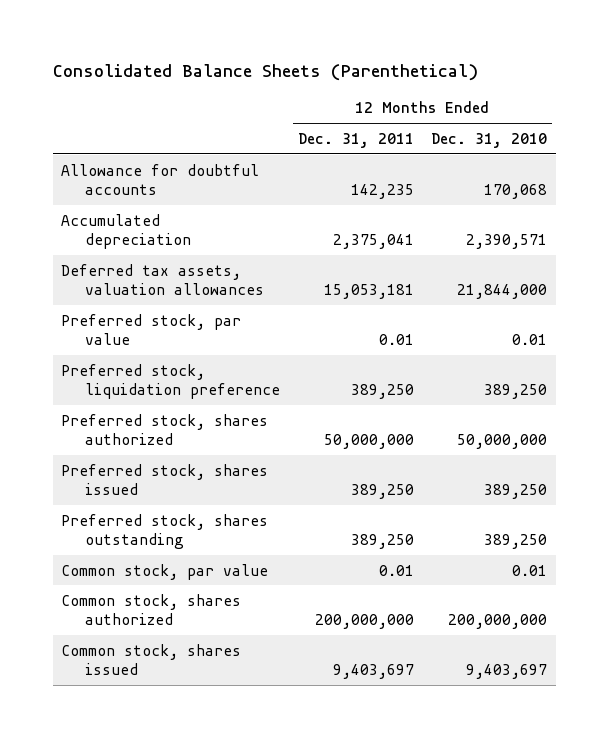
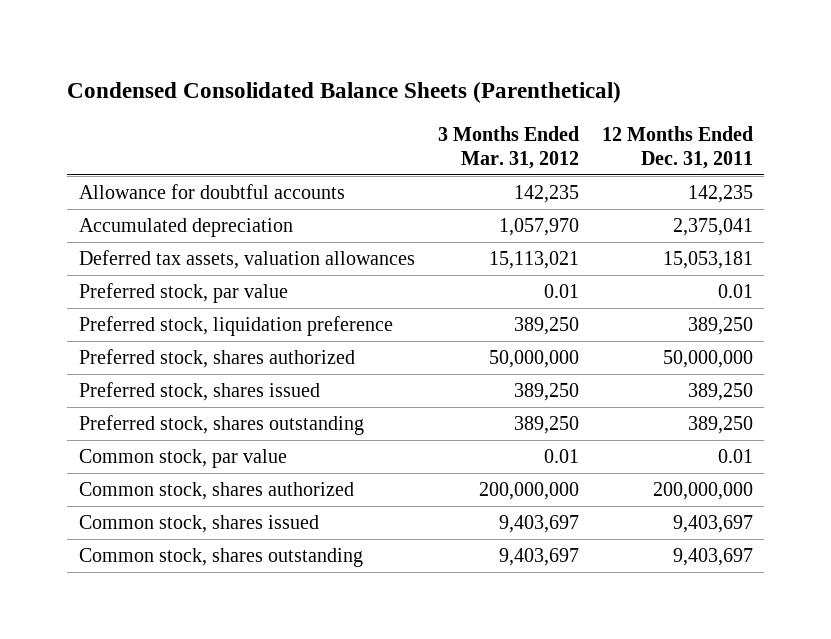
- Consolidated Balance Sheets (Parenthetical)
+ Condensed Consolidated Balance Sheets (Parenthetical)
- | 12 Months Ended Dec. 31, 2011 | 12 Months Ended Dec. 31, 2010
+ | 3 Months Ended Mar. 31, 2012 | 12 Months Ended Dec. 31, 2011
+ Common stock, shares outstanding | 9,403,697 | 9,403,697

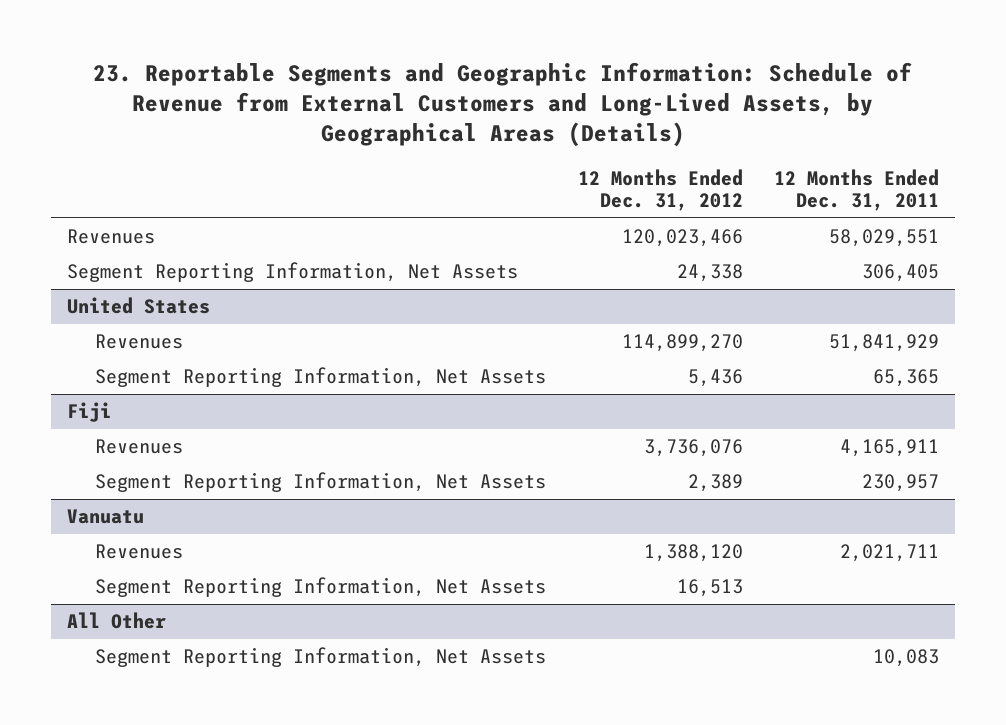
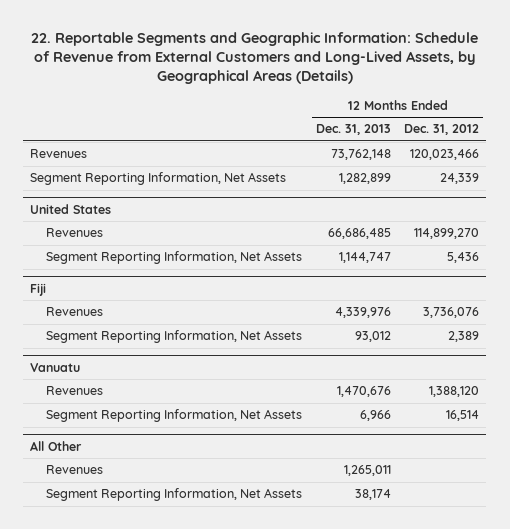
- 23. Reportable Segments and Geographic Information: Schedule of Revenue from External Customers and Long-Lived Assets, by Geographical Areas (Details)
+ 22. Reportable Segments and Geographic Information: Schedule of Revenue from External Customers and Long-Lived Assets, by Geographical Areas (Details)
- | 12 Months Ended Dec. 31, 2012 | 12 Months Ended Dec. 31, 2011
+ | 12 Months Ended Dec. 31, 2013 | 12 Months Ended Dec. 31, 2012
- Segment Reporting Information, Net Assets | 24,338 | 306,405
+ Segment Reporting Information, Net Assets | 1,282,899 | 24,339
@ Vanuatu
- Segment Reporting Information, Net Assets | 16,513 |
+ Segment Reporting Information, Net Assets | 6,966 | 16,514
@ All Other
+ Revenues | 1,265,011 |

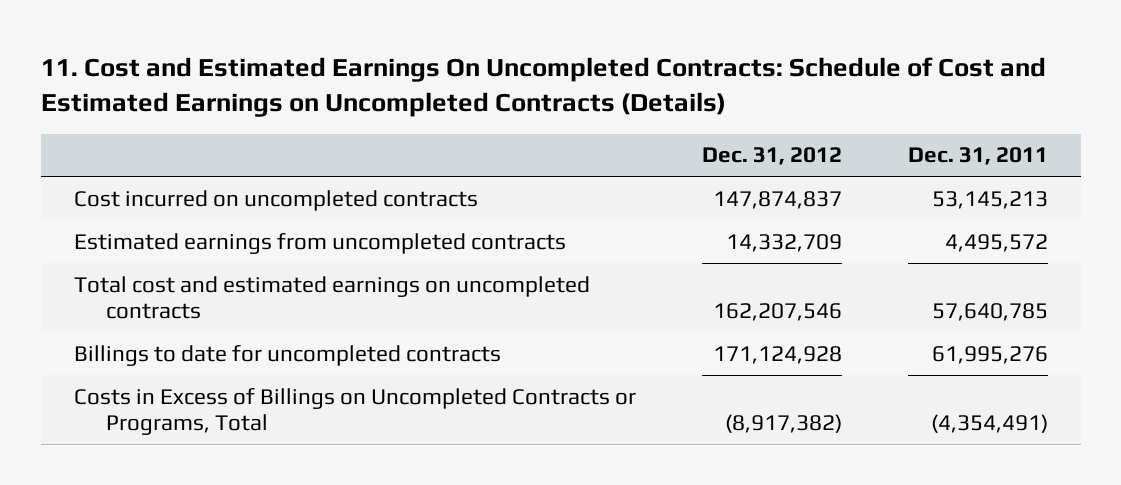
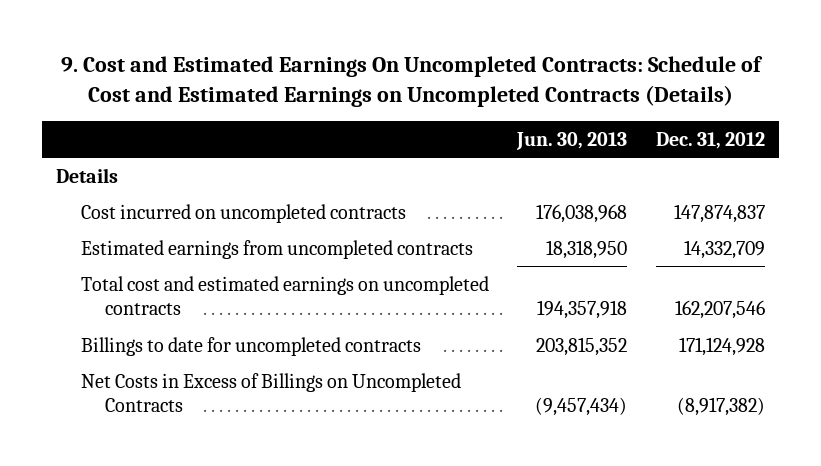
- 11. Cost and Estimated Earnings On Uncompleted Contracts: Schedule of Cost and Estimated Earnings on Uncompleted Contracts (Details)
+ 9. Cost and Estimated Earnings On Uncompleted Contracts: Schedule of Cost and Estimated Earnings on Uncompleted Contracts (Details)
- | Dec. 31, 2012 | Dec. 31, 2011
+ | Jun. 30, 2013 | Dec. 31, 2012
+ Details
- Costs in Excess of Billings on Uncompleted Contracts or Programs, Total | (8,917,382) | (4,354,491)
+ Net Costs in Excess of Billings on Uncompleted Contracts | (9,457,434) | (8,917,382)

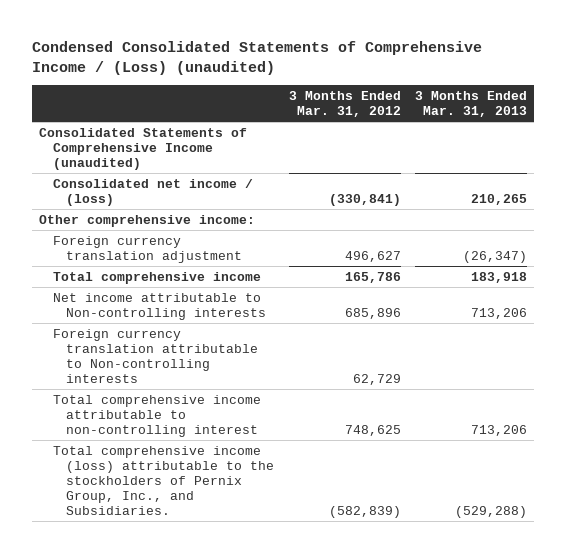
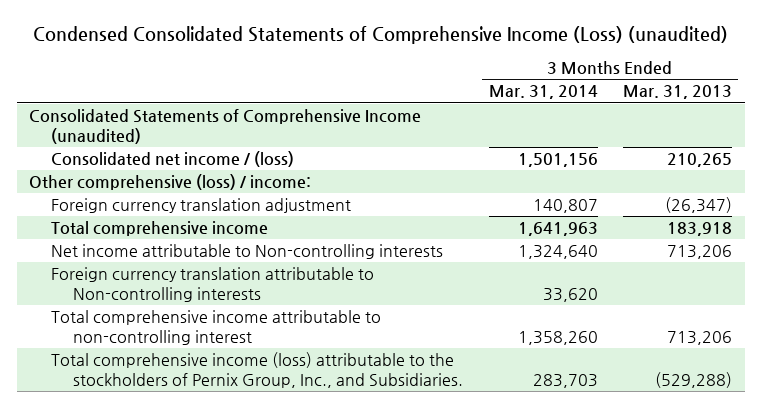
- Condensed Consolidated Statements of Comprehensive Income / (Loss) (unaudited)
+ Condensed Consolidated Statements of Comprehensive Income (Loss) (unaudited)
- | 3 Months Ended Mar. 31, 2012 | 3 Months Ended Mar. 31, 2013
+ | 3 Months Ended Mar. 31, 2014 | 3 Months Ended Mar. 31, 2013
- Other comprehensive income:
+ Other comprehensive (loss) / income:

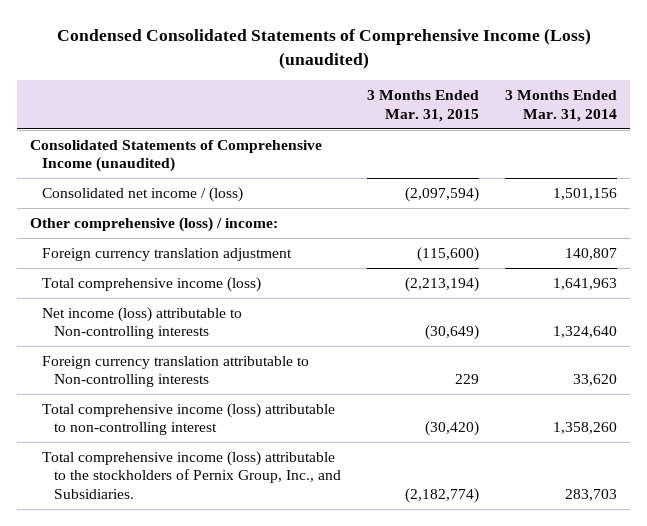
- | 3 Months Ended Mar. 31, 2014 | 3 Months Ended Mar. 31, 2013
+ | 3 Months Ended Mar. 31, 2015 | 3 Months Ended Mar. 31, 2014
- Total comprehensive income | 1,641,963 | 183,918
- Net income attributable to Non-controlling interests | 1,324,640 | 713,206
+ Total comprehensive income (loss) | (2,213,194) | 1,641,963
+ Net income (loss) attributable to Non-controlling interests | (30,649) | 1,324,640
- Total comprehensive income attributable to non-controlling interest | 1,358,260 | 713,206
+ Total comprehensive income (loss) attributable to non-controlling interest | (30,420) | 1,358,260

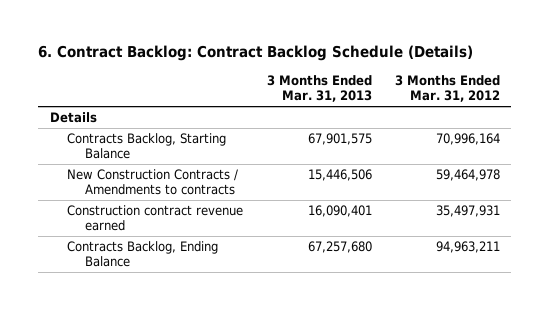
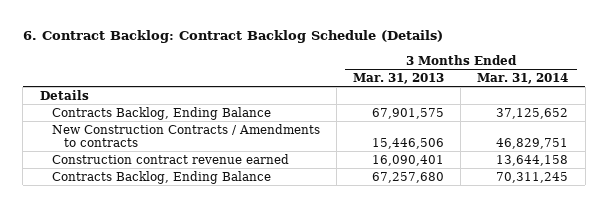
- | 3 Months Ended Mar. 31, 2013 | 3 Months Ended Mar. 31, 2012
+ | 3 Months Ended Mar. 31, 2013 | 3 Months Ended Mar. 31, 2014
- Contracts Backlog, Starting Balance | 67,901,575 | 70,996,164
+ Contracts Backlog, Ending Balance | 67,901,575 | 37,125,652

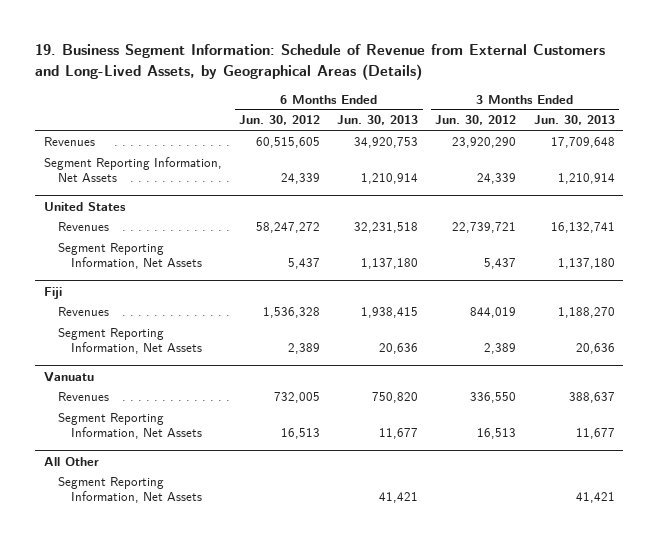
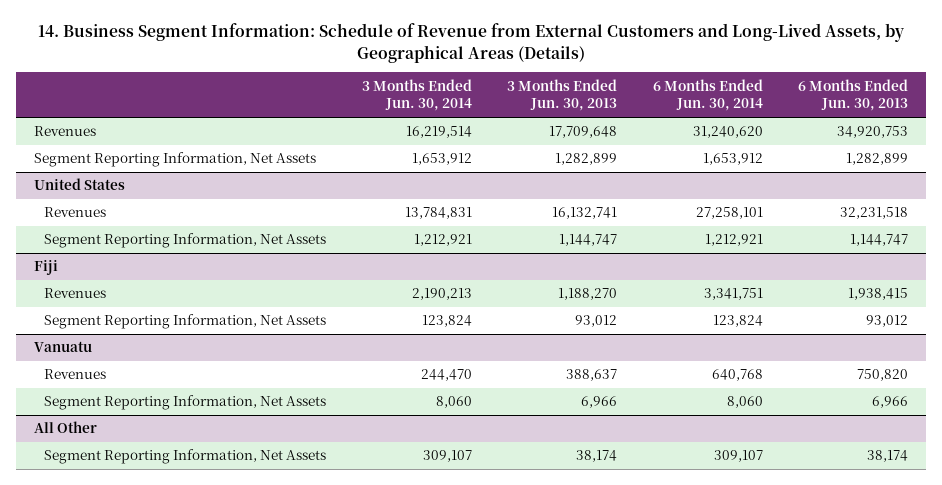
- 19. Business Segment Information: Schedule of Revenue from External Customers and Long-Lived Assets, by Geographical Areas (Details)
+ 14. Business Segment Information: Schedule of Revenue from External Customers and Long-Lived Assets, by Geographical Areas (Details)
- | 6 Months Ended Jun. 30, 2012 | 6 Months Ended Jun. 30, 2013 | 3 Months Ended Jun. 30, 2012 | 3 Months Ended Jun. 30, 2013
+ | 3 Months Ended Jun. 30, 2014 | 3 Months Ended Jun. 30, 2013 | 6 Months Ended Jun. 30, 2014 | 6 Months Ended Jun. 30, 2013
- Segment Reporting Information, Net Assets | 24,339 | 1,210,914 | 24,339 | 1,210,914
+ Segment Reporting Information, Net Assets | 1,653,912 | 1,282,899 | 1,653,912 | 1,282,899
@ United States
- Segment Reporting Information, Net Assets | 5,437 | 1,137,180 | 5,437 | 1,137,180
+ Segment Reporting Information, Net Assets | 1,212,921 | 1,144,747 | 1,212,921 | 1,144,747
@ Fiji
- Segment Reporting Information, Net Assets | 2,389 | 20,636 | 2,389 | 20,636
+ Segment Reporting Information, Net Assets | 123,824 | 93,012 | 123,824 | 93,012
@ Vanuatu
- Segment Reporting Information, Net Assets | 16,513 | 11,677 | 16,513 | 11,677
+ Segment Reporting Information, Net Assets | 8,060 | 6,966 | 8,060 | 6,966
@ All Other
- Segment Reporting Information, Net Assets | | 41,421 | | 41,421
+ Segment Reporting Information, Net Assets | 309,107 | 38,174 | 309,107 | 38,174

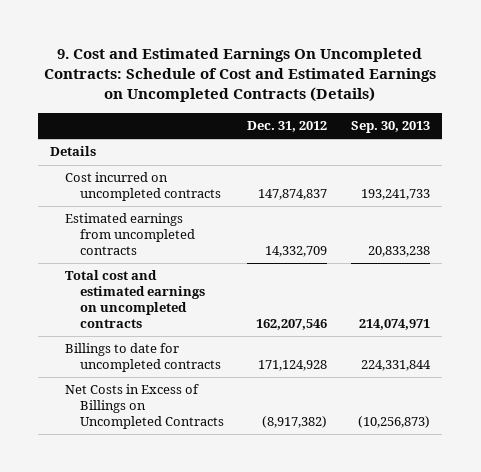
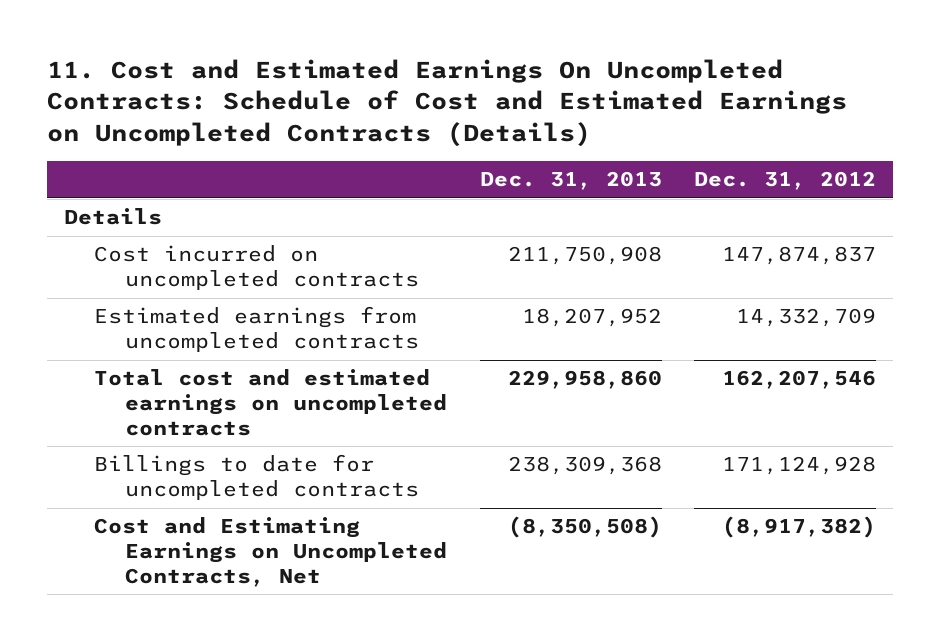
- 9. Cost and Estimated Earnings On Uncompleted Contracts: Schedule of Cost and Estimated Earnings on Uncompleted Contracts (Details)
+ 11. Cost and Estimated Earnings On Uncompleted Contracts: Schedule of Cost and Estimated Earnings on Uncompleted Contracts (Details)
- | Dec. 31, 2012 | Sep. 30, 2013
+ | Dec. 31, 2013 | Dec. 31, 2012
- Net Costs in Excess of Billings on Uncompleted Contracts | (8,917,382) | (10,256,873)
+ Cost and Estimating Earnings on Uncompleted Contracts, Net | (8,350,508) | (8,917,382)

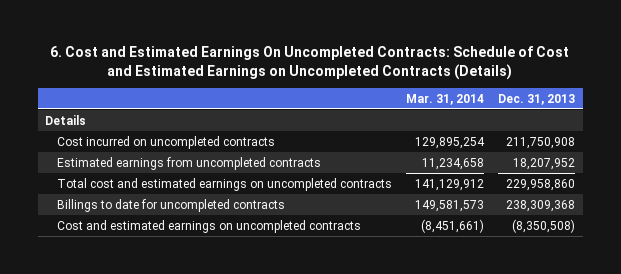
- 11. Cost and Estimated Earnings On Uncompleted Contracts: Schedule of Cost and Estimated Earnings on Uncompleted Contracts (Details)
+ 6. Cost and Estimated Earnings On Uncompleted Contracts: Schedule of Cost and Estimated Earnings on Uncompleted Contracts (Details)
- | Dec. 31, 2013 | Dec. 31, 2012
+ | Mar. 31, 2014 | Dec. 31, 2013
- Cost and Estimating Earnings on Uncompleted Contracts, Net | (8,350,508) | (8,917,382)
+ Cost and estimated earnings on uncompleted contracts | (8,451,661) | (8,350,508)

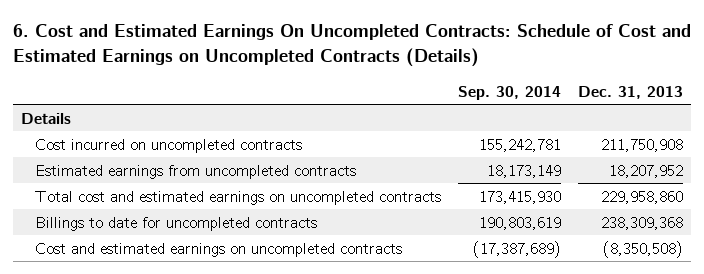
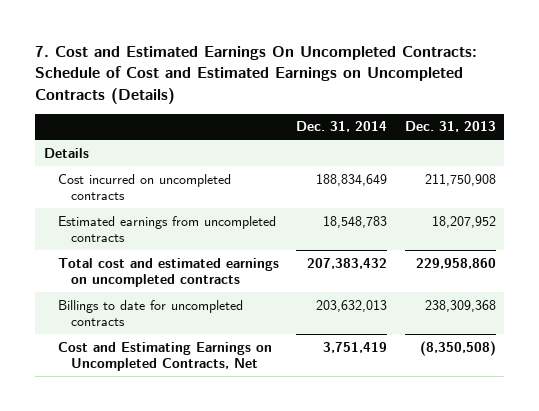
- 6. Cost and Estimated Earnings On Uncompleted Contracts: Schedule of Cost and Estimated Earnings on Uncompleted Contracts (Details)
+ 7. Cost and Estimated Earnings On Uncompleted Contracts: Schedule of Cost and Estimated Earnings on Uncompleted Contracts (Details)
- | Sep. 30, 2014 | Dec. 31, 2013
+ | Dec. 31, 2014 | Dec. 31, 2013
- Cost and estimated earnings on uncompleted contracts | (17,387,689) | (8,350,508)
+ Cost and Estimating Earnings on Uncompleted Contracts, Net | 3,751,419 | (8,350,508)

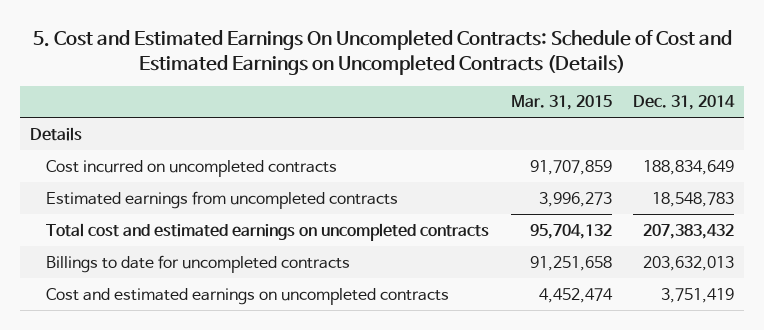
- 7. Cost and Estimated Earnings On Uncompleted Contracts: Schedule of Cost and Estimated Earnings on Uncompleted Contracts (Details)
+ 5. Cost and Estimated Earnings On Uncompleted Contracts: Schedule of Cost and Estimated Earnings on Uncompleted Contracts (Details)
- | Dec. 31, 2014 | Dec. 31, 2013
+ | Mar. 31, 2015 | Dec. 31, 2014
- Cost and Estimating Earnings on Uncompleted Contracts, Net | 3,751,419 | (8,350,508)
+ Cost and estimated earnings on uncompleted contracts | 4,452,474 | 3,751,419

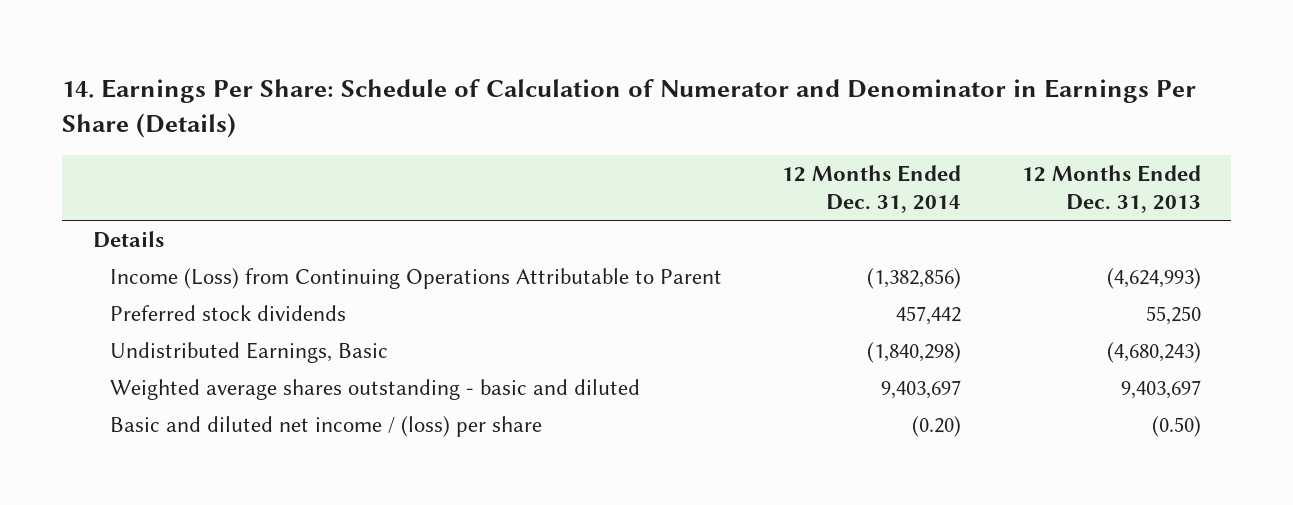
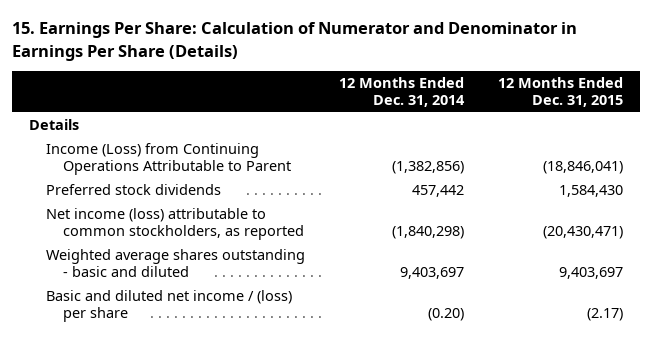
- 14. Earnings Per Share: Schedule of Calculation of Numerator and Denominator in Earnings Per Share (Details)
+ 15. Earnings Per Share: Calculation of Numerator and Denominator in Earnings Per Share (Details)
- | 12 Months Ended Dec. 31, 2014 | 12 Months Ended Dec. 31, 2013
+ | 12 Months Ended Dec. 31, 2014 | 12 Months Ended Dec. 31, 2015
- Undistributed Earnings, Basic | (1,840,298) | (4,680,243)
+ Net income (loss) attributable to common stockholders, as reported | (1,840,298) | (20,430,471)

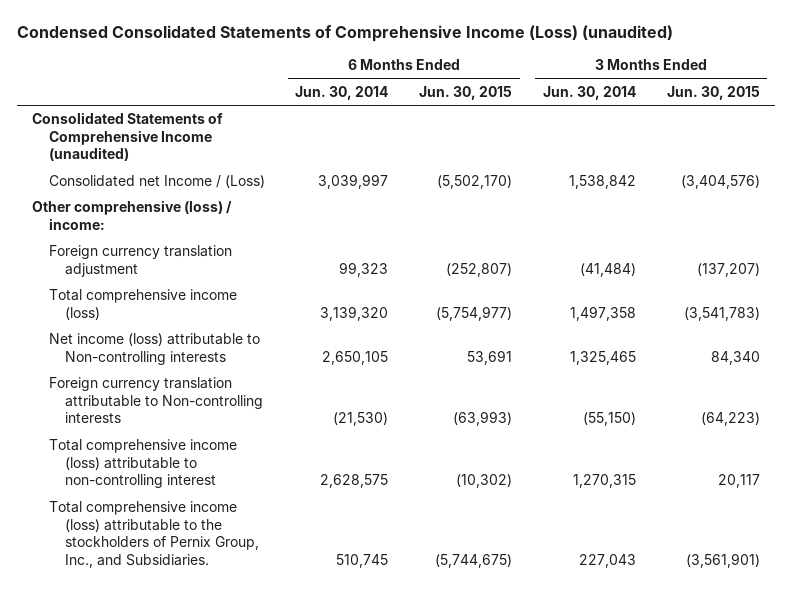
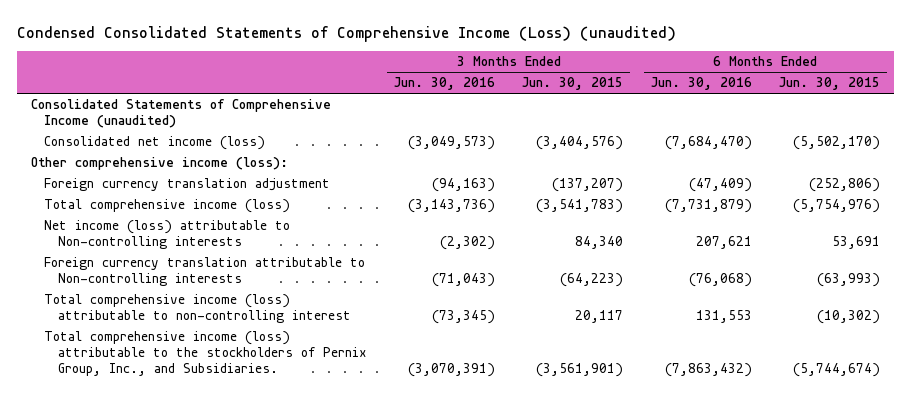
- | 6 Months Ended Jun. 30, 2014 | 6 Months Ended Jun. 30, 2015 | 3 Months Ended Jun. 30, 2014 | 3 Months Ended Jun. 30, 2015
+ | 3 Months Ended Jun. 30, 2016 | 3 Months Ended Jun. 30, 2015 | 6 Months Ended Jun. 30, 2016 | 6 Months Ended Jun. 30, 2015
- Consolidated net Income / (Loss) | 3,039,997 | (5,502,170) | 1,538,842 | (3,404,576)
- Other comprehensive (loss) / income:
- Foreign currency translation adjustment | 99,323 | (252,807) | (41,484) | (137,207)
- Total comprehensive income (loss) | 3,139,320 | (5,754,977) | 1,497,358 | (3,541,783)
+ Consolidated net income (loss) | (3,049,573) | (3,404,576) | (7,684,470) | (5,502,170)
+ Other comprehensive income (loss):
+ Foreign currency translation adjustment | (94,163) | (137,207) | (47,409) | (252,806)
+ Total comprehensive income (loss) | (3,143,736) | (3,541,783) | (7,731,879) | (5,754,976)
- Total comprehensive income (loss) attributable to the stockholders of Pernix Group, Inc., and Subsidiaries. | 510,745 | (5,744,675) | 227,043 | (3,561,901)
+ Total comprehensive income (loss) attributable to the stockholders of Pernix Group, Inc., and Subsidiaries. | (3,070,391) | (3,561,901) | (7,863,432) | (5,744,674)

